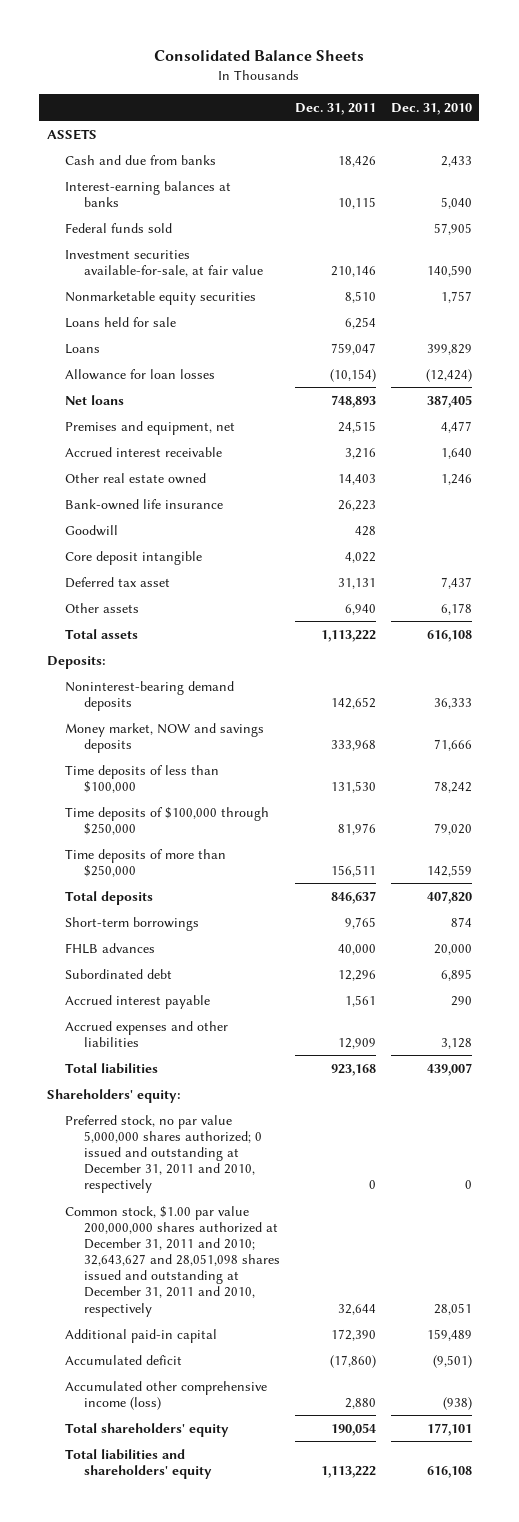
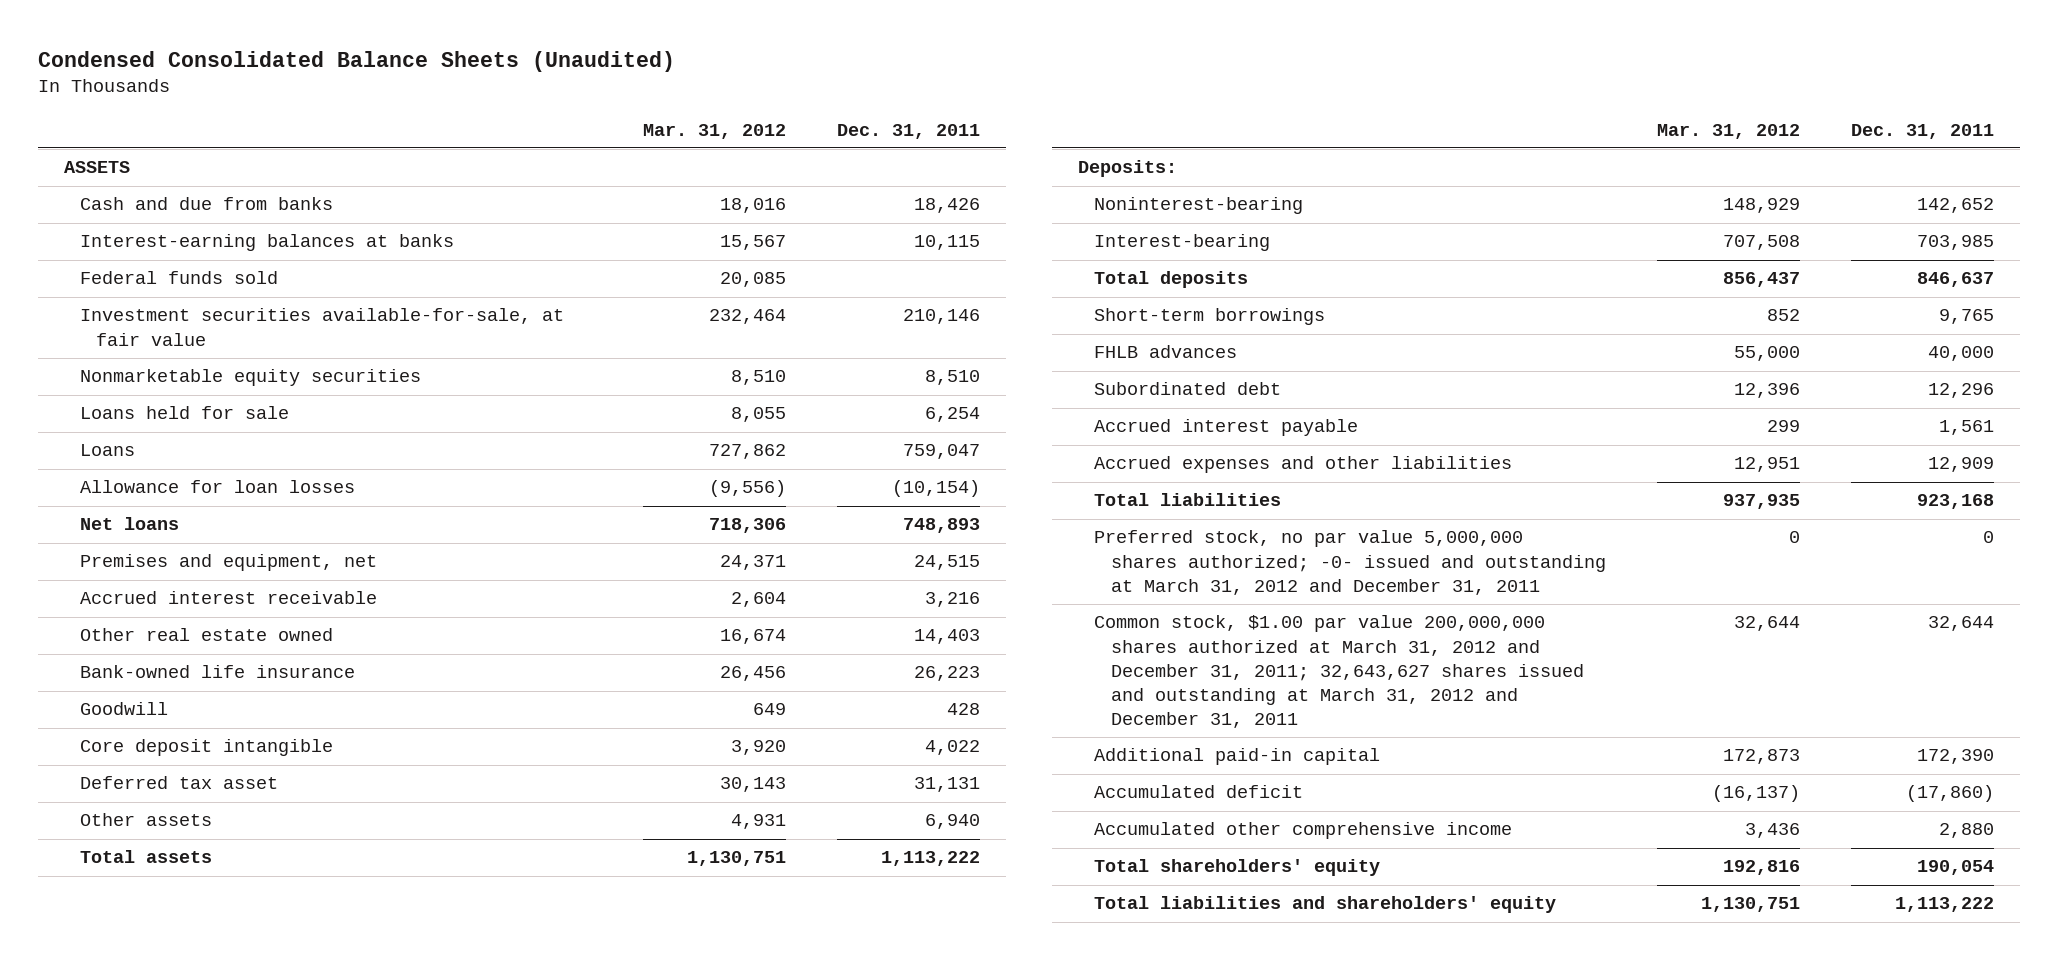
- Consolidated Balance Sheets
+ Condensed Consolidated Balance Sheets (Unaudited)
- | Dec. 31, 2011 | Dec. 31, 2010
+ | Mar. 31, 2012 | Dec. 31, 2011
- Noninterest-bearing demand deposits | 142,652 | 36,333
- Money market, NOW and savings deposits | 333,968 | 71,666
- Time deposits of less than $100,000 | 131,530 | 78,242
- Time deposits of $100,000 through $250,000 | 81,976 | 79,020
- Time deposits of more than $250,000 | 156,511 | 142,559
+ Noninterest-bearing | 148,929 | 142,652
+ Interest-bearing | 707,508 | 703,985
- Shareholders' equity:
- Preferred stock, no par value 5,000,000 shares authorized; 0 issued and outstanding at December 31, 2011 and 2010, respectively | 0 | 0
- Common stock, $1.00 par value 200,000,000 shares authorized at December 31, 2011 and 2010; 32,643,627 and 28,051,098 shares issued and outstanding at December 31, 2011 and 2010, respectively | 32,644 | 28,051
+ Preferred stock, no par value 5,000,000 shares authorized; -0- issued and outstanding at March 31, 2012 and December 31, 2011 | 0 | 0
+ Common stock, $1.00 par value 200,000,000 shares authorized at March 31, 2012 and December 31, 2011; 32,643,627 shares issued and outstanding at March 31, 2012 and December 31, 2011 | 32,644 | 32,644
- Accumulated other comprehensive income (loss) | 2,880 | (938)
+ Accumulated other comprehensive income | 3,436 | 2,880

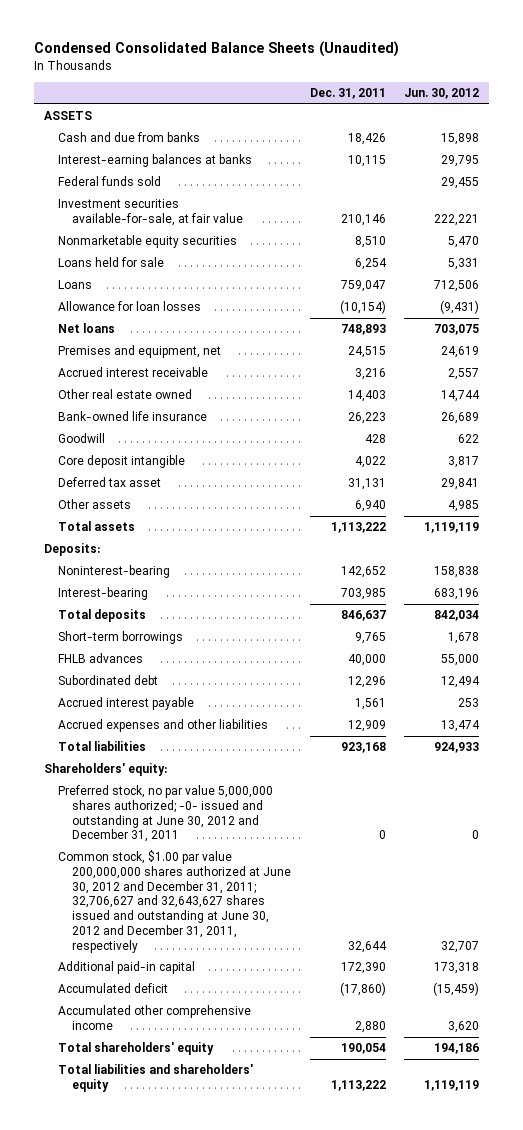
- | Mar. 31, 2012 | Dec. 31, 2011
+ | Dec. 31, 2011 | Jun. 30, 2012
- Preferred stock, no par value 5,000,000 shares authorized; -0- issued and outstanding at March 31, 2012 and December 31, 2011 | 0 | 0
- Common stock, $1.00 par value 200,000,000 shares authorized at March 31, 2012 and December 31, 2011; 32,643,627 shares issued and outstanding at March 31, 2012 and December 31, 2011 | 32,644 | 32,644
+ Shareholders' equity:
+ Preferred stock, no par value 5,000,000 shares authorized; -0- issued and outstanding at June 30, 2012 and December 31, 2011 | 0 | 0
+ Common stock, $1.00 par value 200,000,000 shares authorized at June 30, 2012 and December 31, 2011; 32,706,627 and 32,643,627 shares issued and outstanding at June 30, 2012 and December 31, 2011, respectively | 32,644 | 32,707

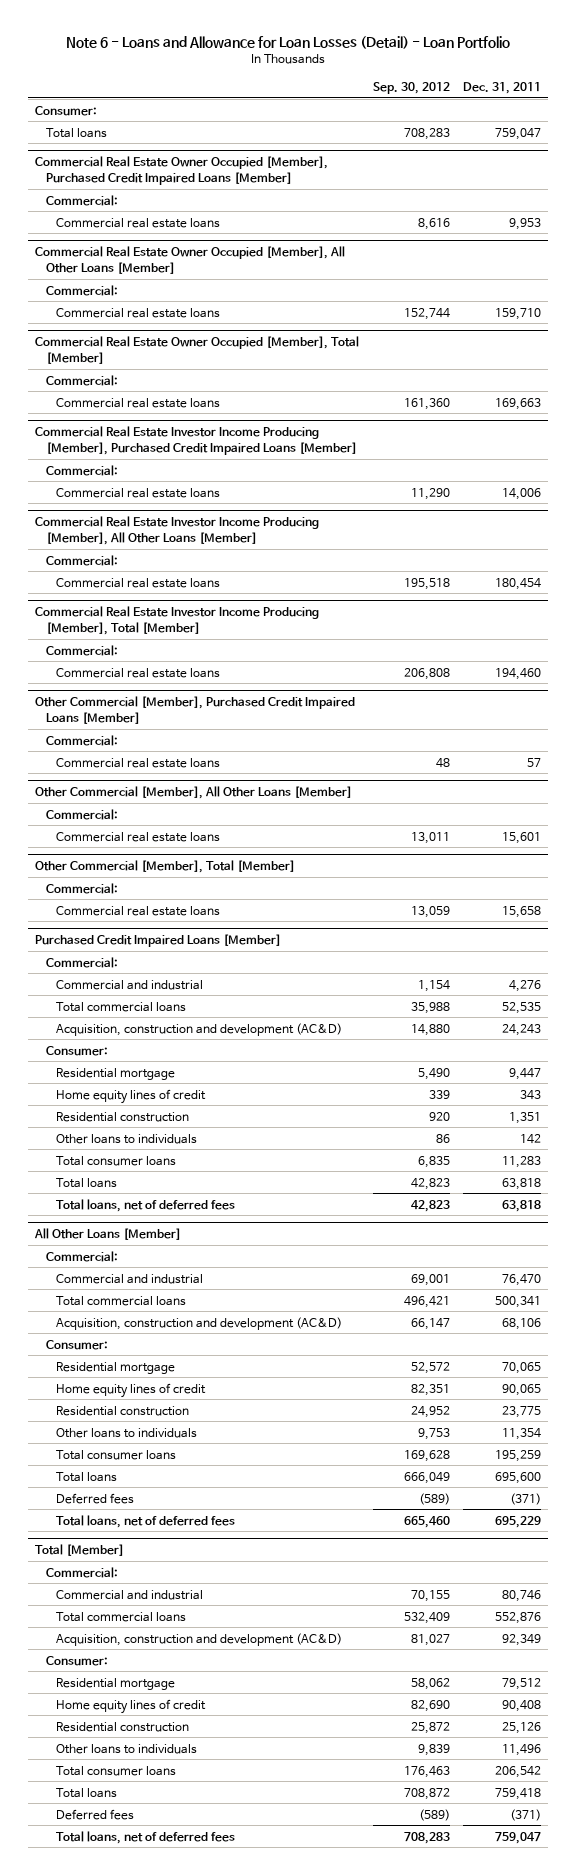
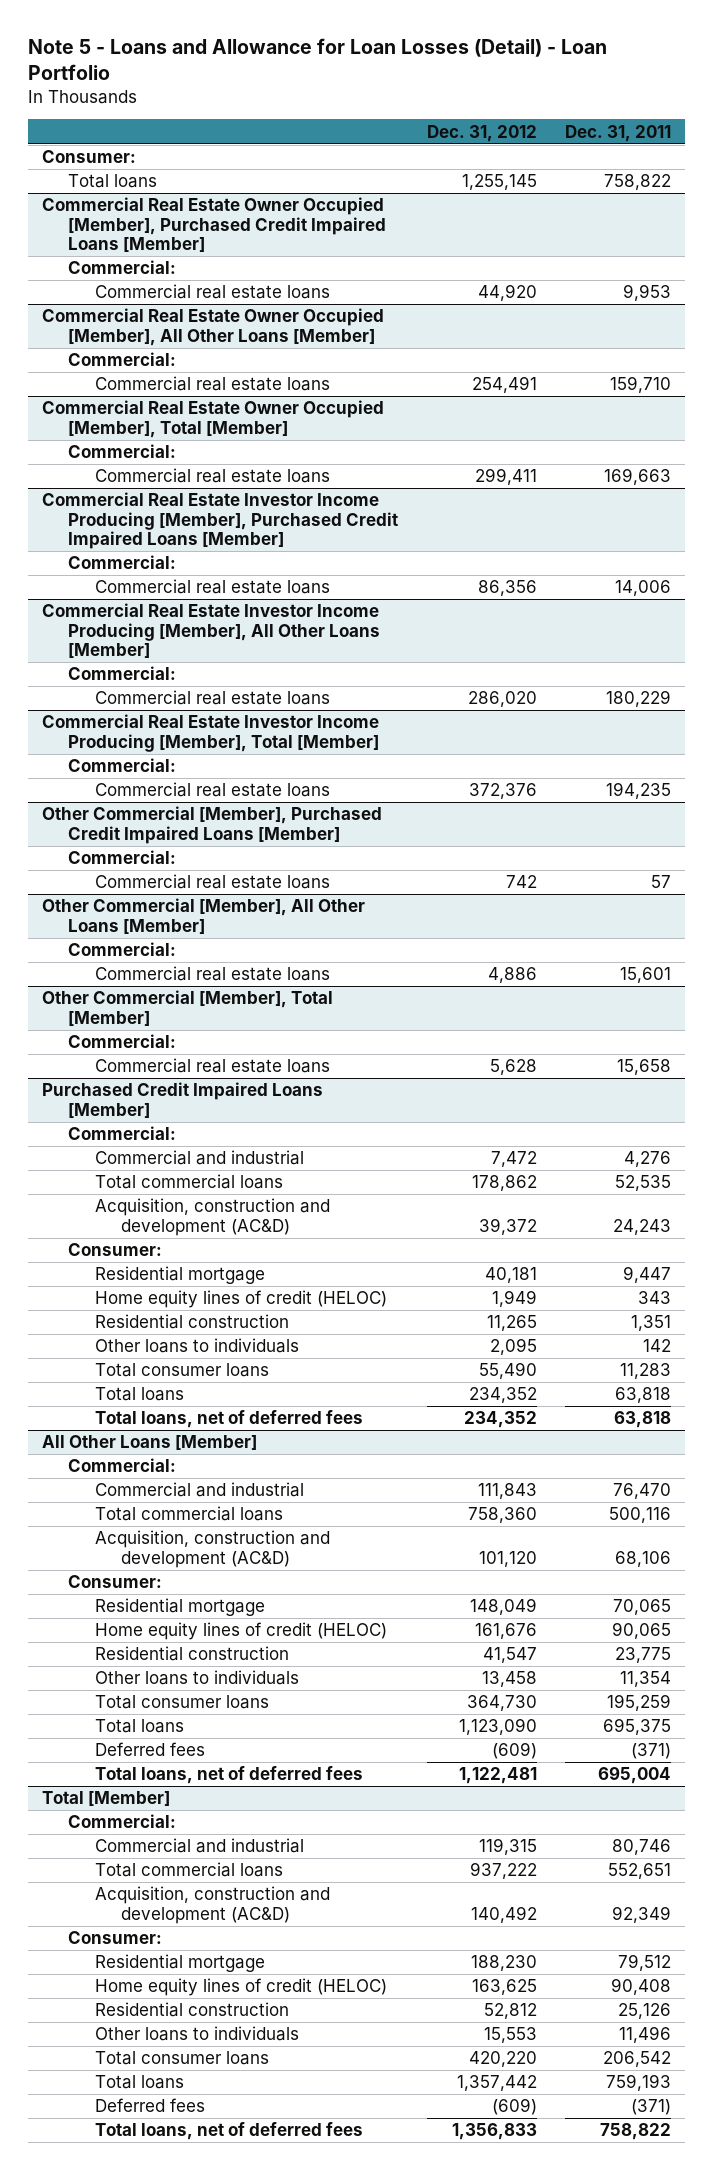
- Note 6 - Loans and Allowance for Loan Losses (Detail) - Loan Portfolio
+ Note 5 - Loans and Allowance for Loan Losses (Detail) - Loan Portfolio
- | Sep. 30, 2012 | Dec. 31, 2011
+ | Dec. 31, 2012 | Dec. 31, 2011
- Total loans | 708,283 | 759,047
+ Total loans | 1,255,145 | 758,822
@ Commercial Real Estate Investor Income Producing [Member], All Other Loans [Member]
- Commercial real estate loans | 195,518 | 180,454
+ Commercial real estate loans | 286,020 | 180,229
@ Commercial Real Estate Investor Income Producing [Member], Total [Member]
- Commercial real estate loans | 206,808 | 194,460
+ Commercial real estate loans | 372,376 | 194,235
@ Purchased Credit Impaired Loans [Member]
- Home equity lines of credit | 339 | 343
+ Home equity lines of credit (HELOC) | 1,949 | 343
@ All Other Loans [Member]
- Total commercial loans | 496,421 | 500,341
+ Total commercial loans | 758,360 | 500,116
- Home equity lines of credit | 82,351 | 90,065
+ Home equity lines of credit (HELOC) | 161,676 | 90,065
- Total loans | 666,049 | 695,600
+ Total loans | 1,123,090 | 695,375
- Total loans, net of deferred fees | 665,460 | 695,229
+ Total loans, net of deferred fees | 1,122,481 | 695,004
@ Total [Member]
- Total commercial loans | 532,409 | 552,876
+ Total commercial loans | 937,222 | 552,651
- Home equity lines of credit | 82,690 | 90,408
+ Home equity lines of credit (HELOC) | 163,625 | 90,408
- Total loans | 708,872 | 759,418
+ Total loans | 1,357,442 | 759,193
- Total loans, net of deferred fees | 708,283 | 759,047
+ Total loans, net of deferred fees | 1,356,833 | 758,822

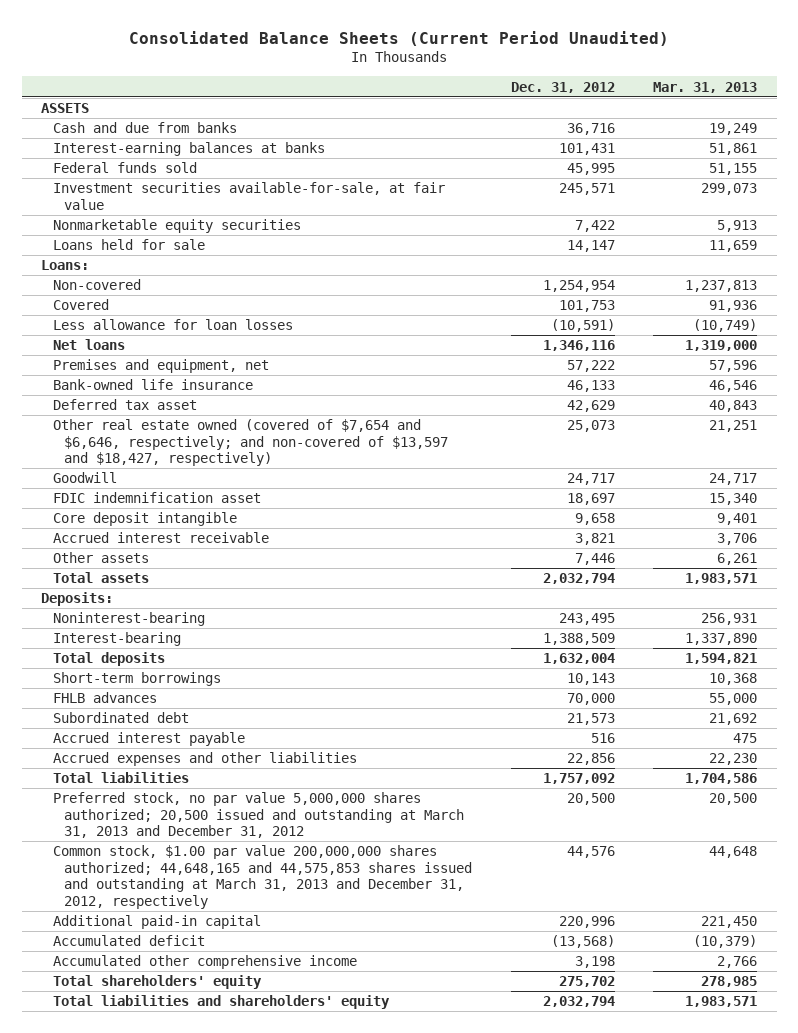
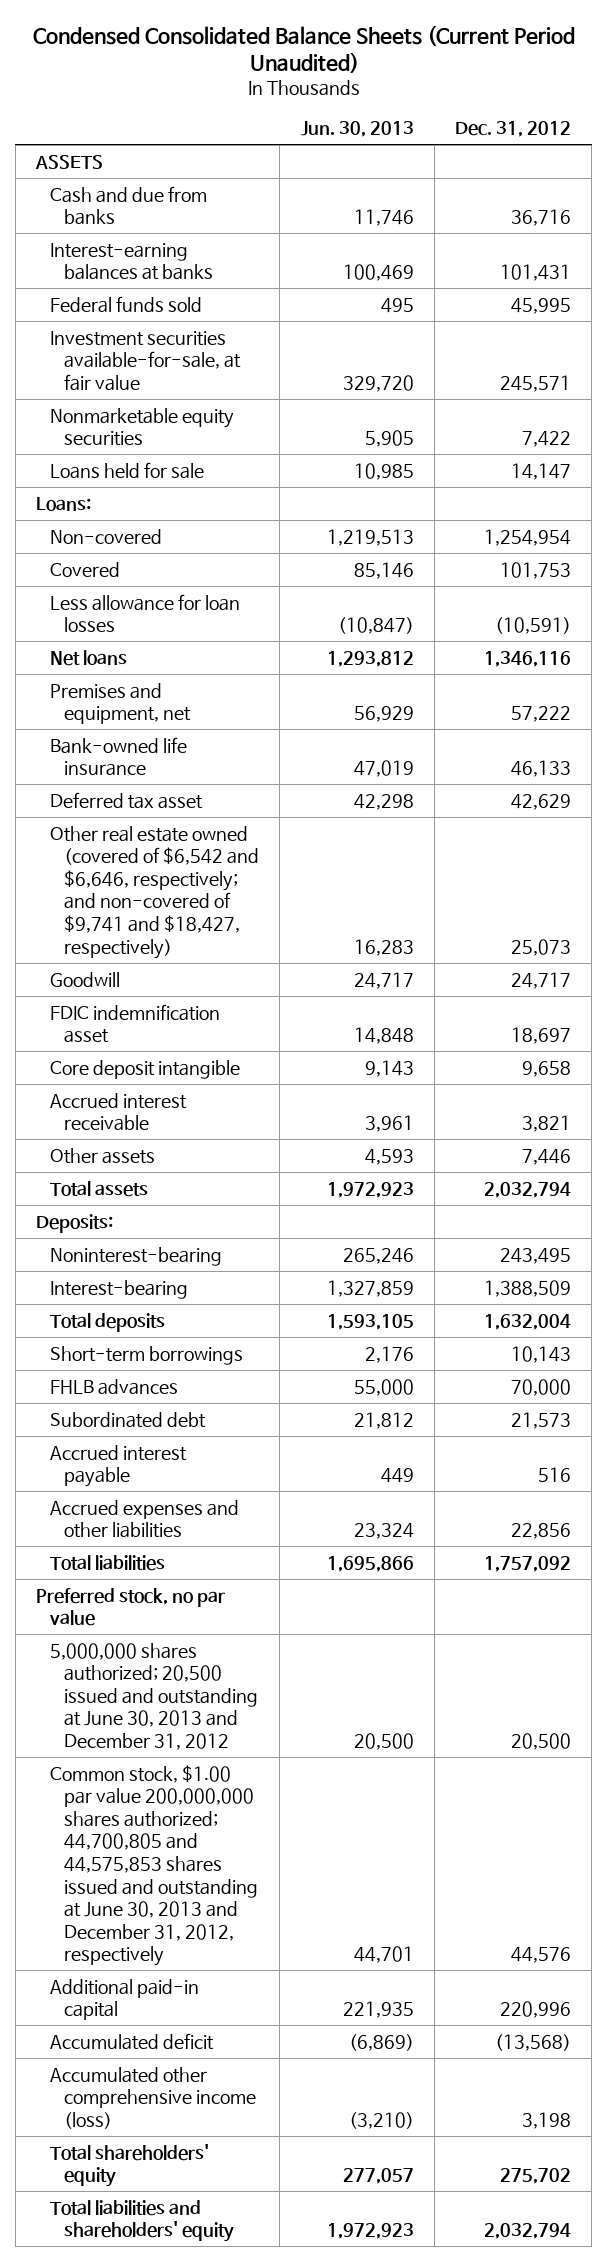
- Consolidated Balance Sheets (Current Period Unaudited)
+ Condensed Consolidated Balance Sheets (Current Period Unaudited)
- | Dec. 31, 2012 | Mar. 31, 2013
+ | Jun. 30, 2013 | Dec. 31, 2012
- Other real estate owned (covered of $7,654 and $6,646, respectively; and non-covered of $13,597 and $18,427, respectively) | 25,073 | 21,251
+ Other real estate owned (covered of $6,542 and $6,646, respectively; and non-covered of $9,741 and $18,427, respectively) | 16,283 | 25,073
- Preferred stock, no par value 5,000,000 shares authorized; 20,500 issued and outstanding at March 31, 2013 and December 31, 2012 | 20,500 | 20,500
- Common stock, $1.00 par value 200,000,000 shares authorized; 44,648,165 and 44,575,853 shares issued and outstanding at March 31, 2013 and December 31, 2012, respectively | 44,576 | 44,648
+ Preferred stock, no par value
+ 5,000,000 shares authorized; 20,500 issued and outstanding at June 30, 2013 and December 31, 2012 | 20,500 | 20,500
+ Common stock, $1.00 par value 200,000,000 shares authorized; 44,700,805 and 44,575,853 shares issued and outstanding at June 30, 2013 and December 31, 2012, respectively | 44,701 | 44,576
- Accumulated other comprehensive income | 3,198 | 2,766
+ Accumulated other comprehensive income (loss) | (3,210) | 3,198

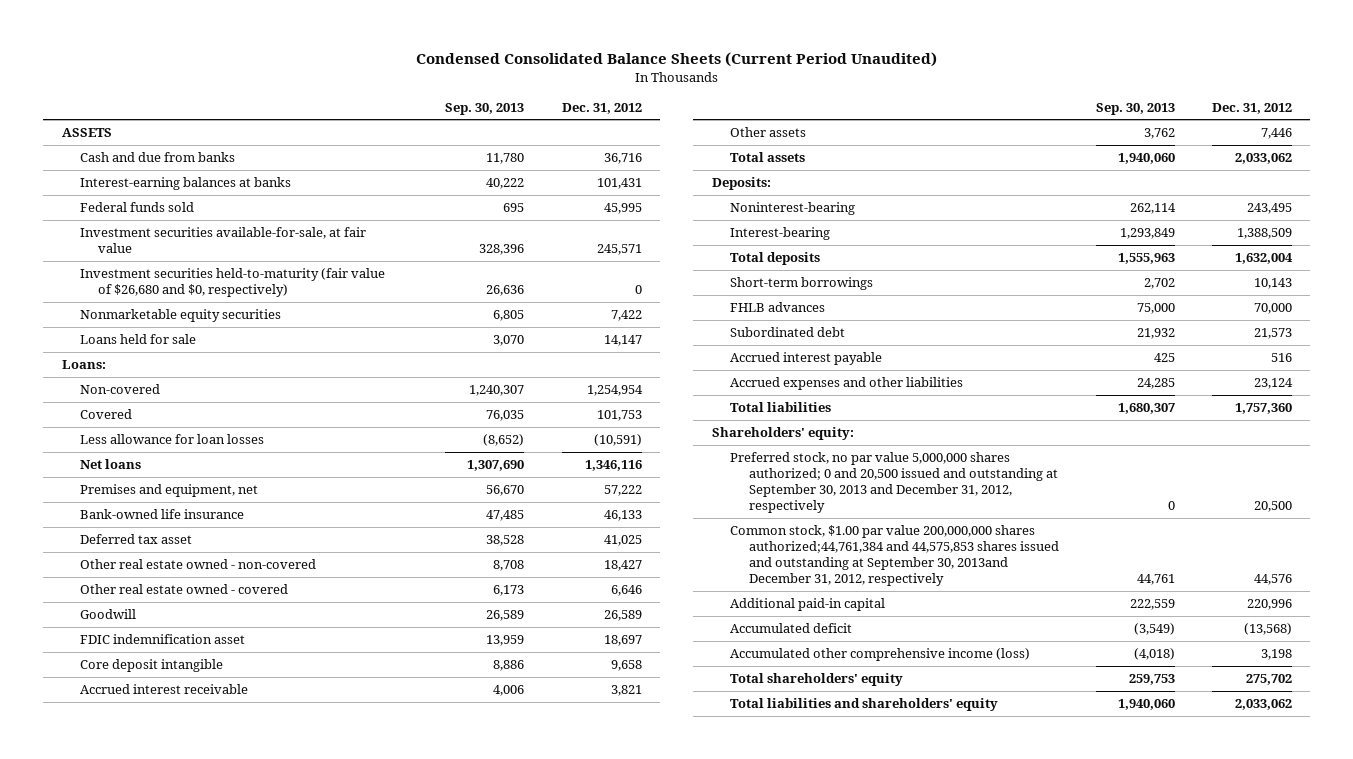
- | Jun. 30, 2013 | Dec. 31, 2012
+ | Sep. 30, 2013 | Dec. 31, 2012
+ Investment securities held-to-maturity (fair value of $26,680 and $0, respectively) | 26,636 | 0
- Deferred tax asset | 42,298 | 42,629
- Other real estate owned (covered of $6,542 and $6,646, respectively; and non-covered of $9,741 and $18,427, respectively) | 16,283 | 25,073
- Goodwill | 24,717 | 24,717
+ Deferred tax asset | 38,528 | 41,025
+ Other real estate owned - non-covered | 8,708 | 18,427
+ Other real estate owned - covered | 6,173 | 6,646
+ Goodwill | 26,589 | 26,589
- Total assets | 1,972,923 | 2,032,794
+ Total assets | 1,940,060 | 2,033,062
- Accrued expenses and other liabilities | 23,324 | 22,856
- Total liabilities | 1,695,866 | 1,757,092
- Preferred stock, no par value
- 5,000,000 shares authorized; 20,500 issued and outstanding at June 30, 2013 and December 31, 2012 | 20,500 | 20,500
- Common stock, $1.00 par value 200,000,000 shares authorized; 44,700,805 and 44,575,853 shares issued and outstanding at June 30, 2013 and December 31, 2012, respectively | 44,701 | 44,576
+ Accrued expenses and other liabilities | 24,285 | 23,124
+ Total liabilities | 1,680,307 | 1,757,360
+ Shareholders' equity:
+ Preferred stock, no par value 5,000,000 shares authorized; 0 and 20,500 issued and outstanding at September 30, 2013 and December 31, 2012, respectively | 0 | 20,500
+ Common stock, $1.00 par value 200,000,000 shares authorized;44,761,384 and 44,575,853 shares issued and outstanding at September 30, 2013and December 31, 2012, respectively | 44,761 | 44,576
- Total liabilities and shareholders' equity | 1,972,923 | 2,032,794
+ Total liabilities and shareholders' equity | 1,940,060 | 2,033,062

